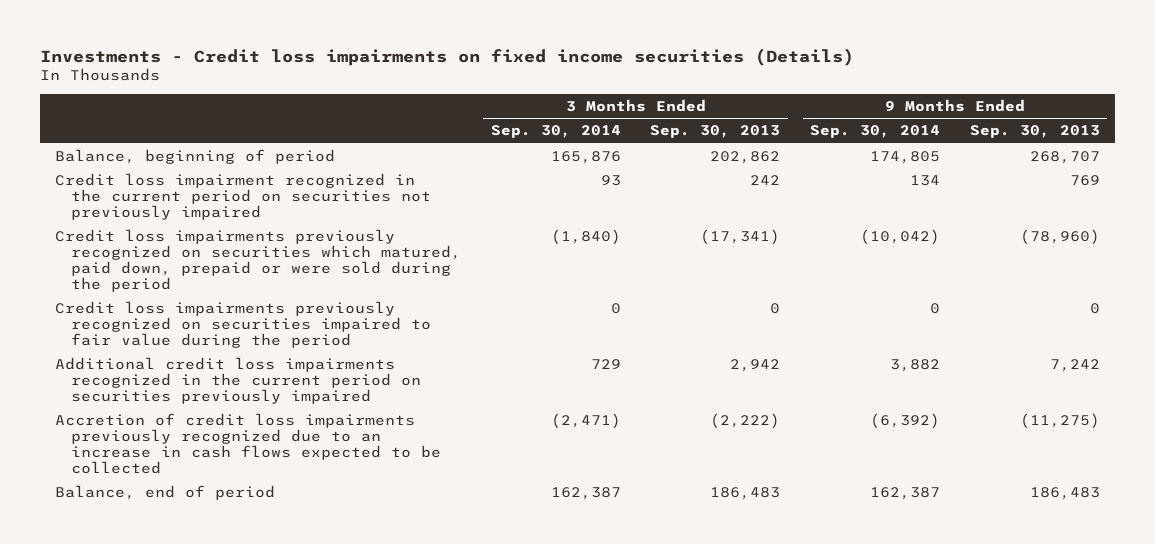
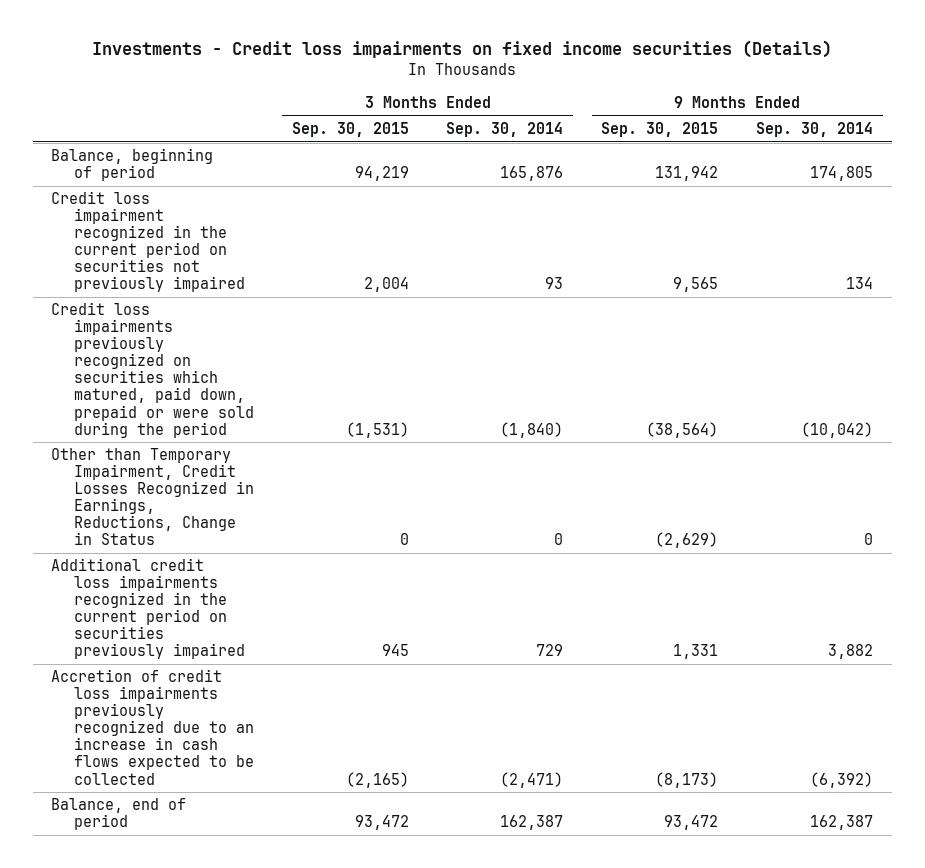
- | 3 Months Ended Sep. 30, 2014 | 3 Months Ended Sep. 30, 2013 | 9 Months Ended Sep. 30, 2014 | 9 Months Ended Sep. 30, 2013
+ | 3 Months Ended Sep. 30, 2015 | 3 Months Ended Sep. 30, 2014 | 9 Months Ended Sep. 30, 2015 | 9 Months Ended Sep. 30, 2014
- Credit loss impairments previously recognized on securities impaired to fair value during the period | 0 | 0 | 0 | 0
+ Other than Temporary Impairment, Credit Losses Recognized in Earnings, Reductions, Change in Status | 0 | 0 | (2,629) | 0

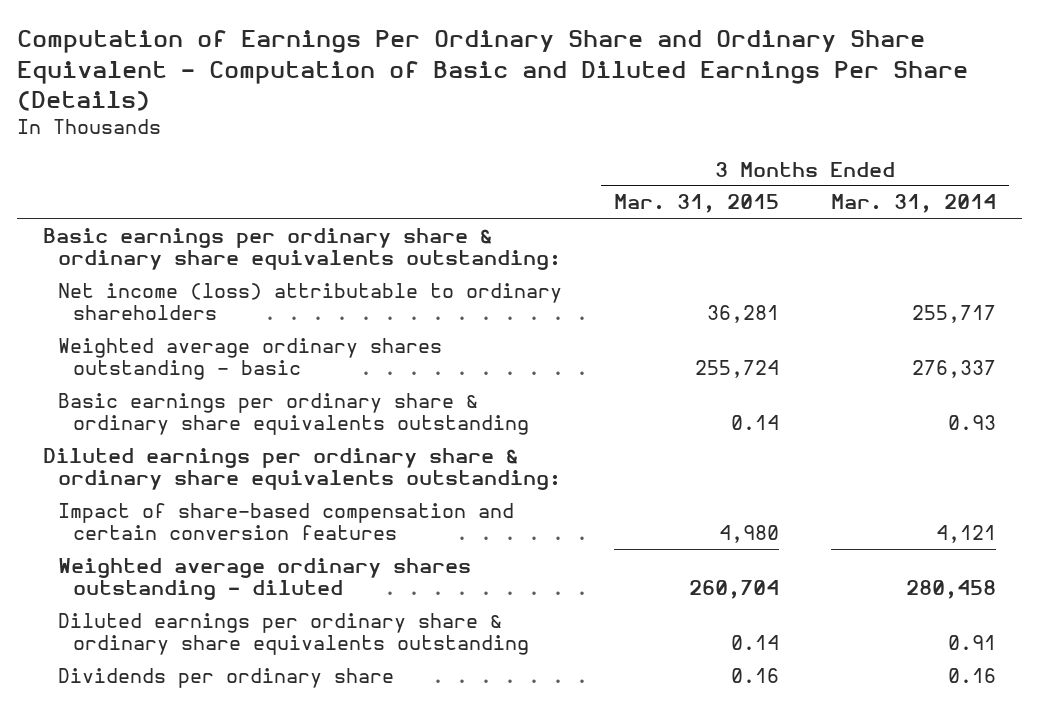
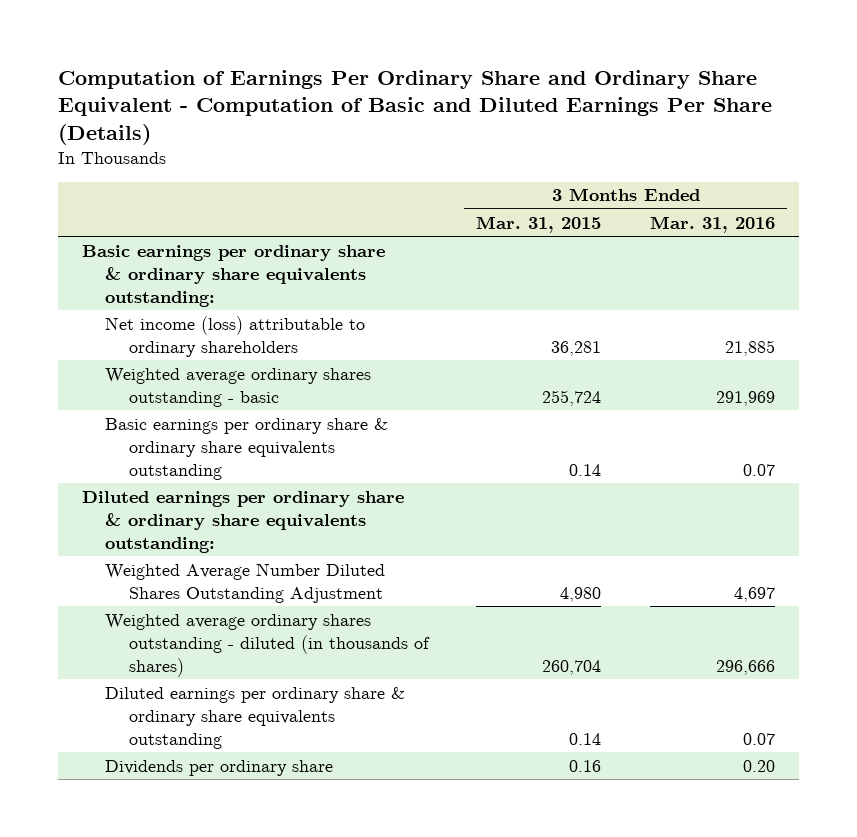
- | 3 Months Ended Mar. 31, 2015 | 3 Months Ended Mar. 31, 2014
+ | 3 Months Ended Mar. 31, 2015 | 3 Months Ended Mar. 31, 2016
- Impact of share-based compensation and certain conversion features | 4,980 | 4,121
- Weighted average ordinary shares outstanding - diluted | 260,704 | 280,458
+ Weighted Average Number Diluted Shares Outstanding Adjustment | 4,980 | 4,697
+ Weighted average ordinary shares outstanding - diluted (in thousands of shares) | 260,704 | 296,666

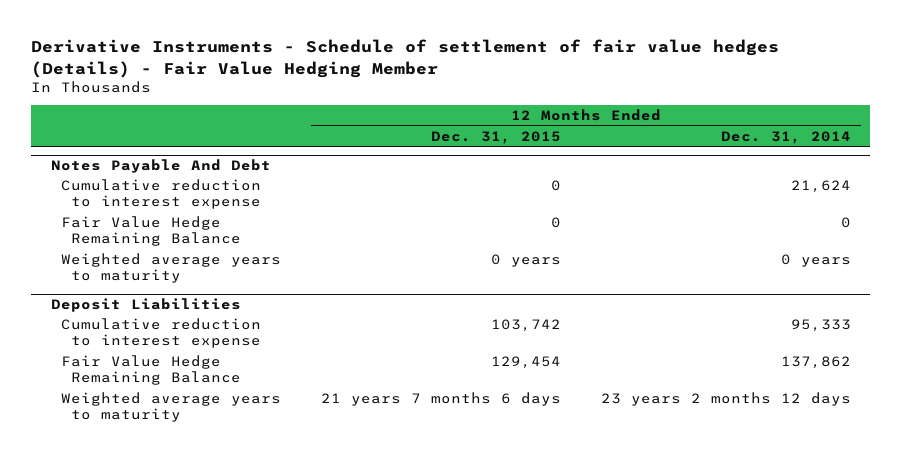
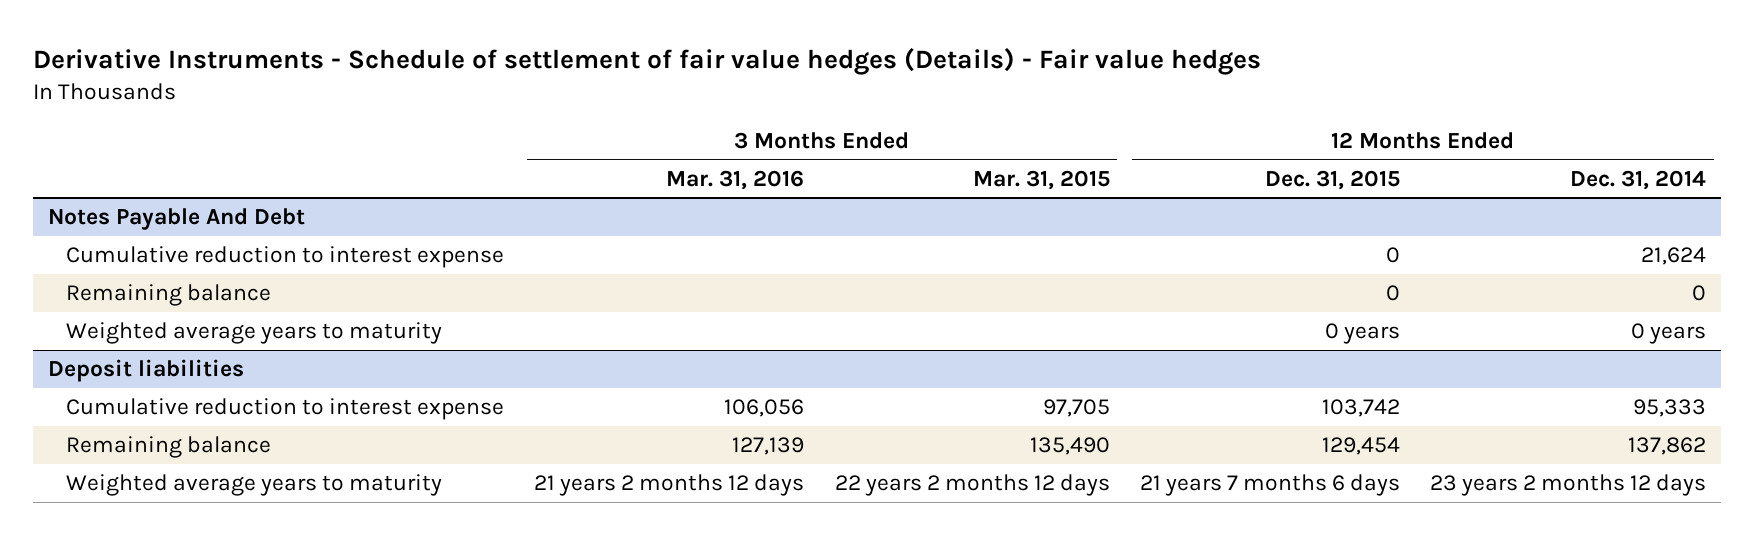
- Derivative Instruments - Schedule of settlement of fair value hedges (Details) - Fair Value Hedging Member
+ Derivative Instruments - Schedule of settlement of fair value hedges (Details) - Fair value hedges
- | 12 Months Ended Dec. 31, 2015 | 12 Months Ended Dec. 31, 2014
+ | 3 Months Ended Mar. 31, 2016 | 3 Months Ended Mar. 31, 2015 | 12 Months Ended Dec. 31, 2015 | 12 Months Ended Dec. 31, 2014
@ Notes Payable And Debt
- Fair Value Hedge Remaining Balance | 0 | 0
+ Remaining balance | | | 0 | 0
- Deposit Liabilities
+ Deposit liabilities
- Fair Value Hedge Remaining Balance | 129,454 | 137,862
+ Remaining balance | 127,139 | 135,490 | 129,454 | 137,862

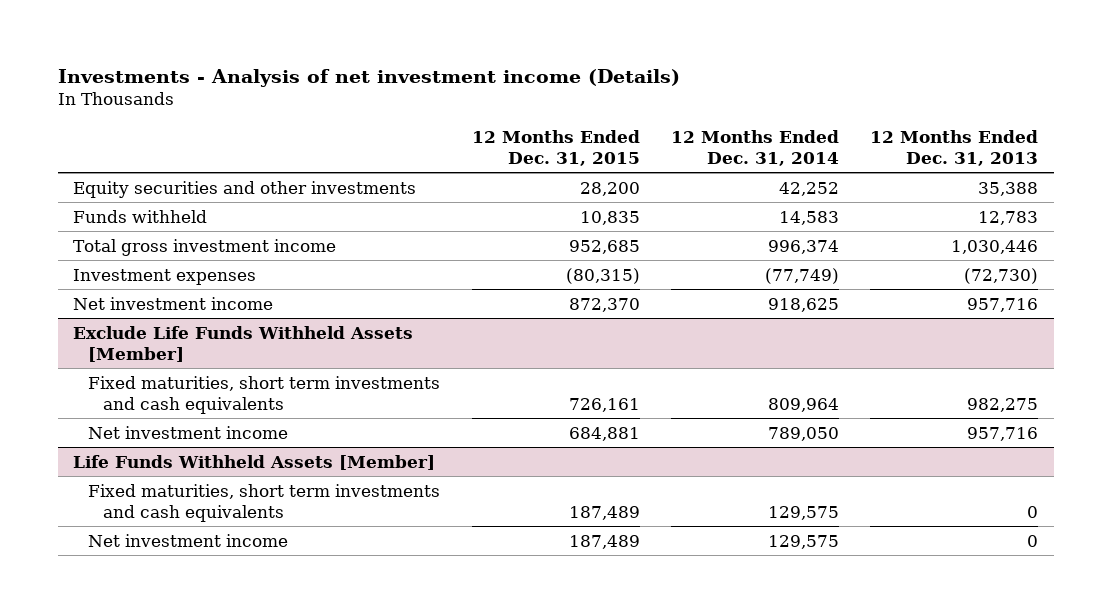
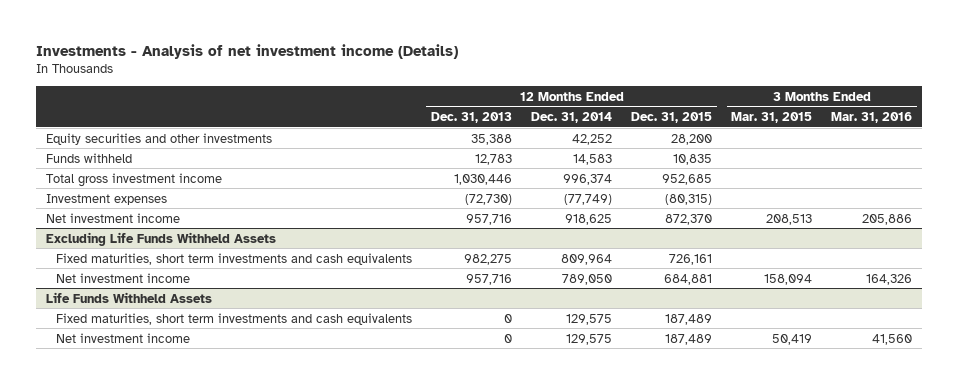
- | 12 Months Ended Dec. 31, 2015 | 12 Months Ended Dec. 31, 2014 | 12 Months Ended Dec. 31, 2013
+ | 12 Months Ended Dec. 31, 2013 | 12 Months Ended Dec. 31, 2014 | 12 Months Ended Dec. 31, 2015 | 3 Months Ended Mar. 31, 2015 | 3 Months Ended Mar. 31, 2016
- Exclude Life Funds Withheld Assets [Member]
+ Excluding Life Funds Withheld Assets
- Life Funds Withheld Assets [Member]
+ Life Funds Withheld Assets

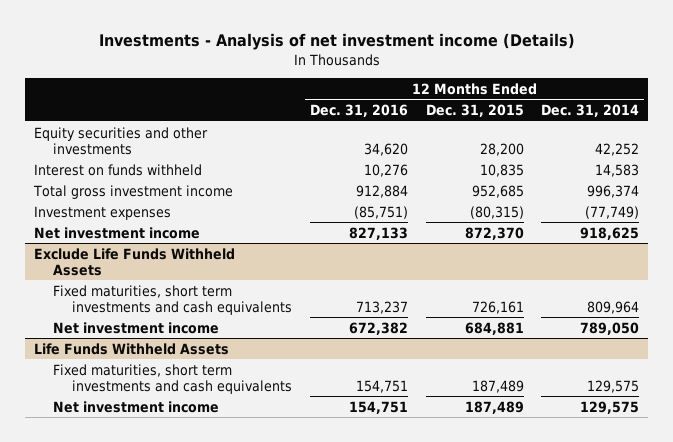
- | 12 Months Ended Dec. 31, 2013 | 12 Months Ended Dec. 31, 2014 | 12 Months Ended Dec. 31, 2015 | 3 Months Ended Mar. 31, 2015 | 3 Months Ended Mar. 31, 2016
+ | 12 Months Ended Dec. 31, 2016 | 12 Months Ended Dec. 31, 2015 | 12 Months Ended Dec. 31, 2014
- Funds withheld | 12,783 | 14,583 | 10,835 | |
+ Interest on funds withheld | 10,276 | 10,835 | 14,583
- Excluding Life Funds Withheld Assets
+ Exclude Life Funds Withheld Assets

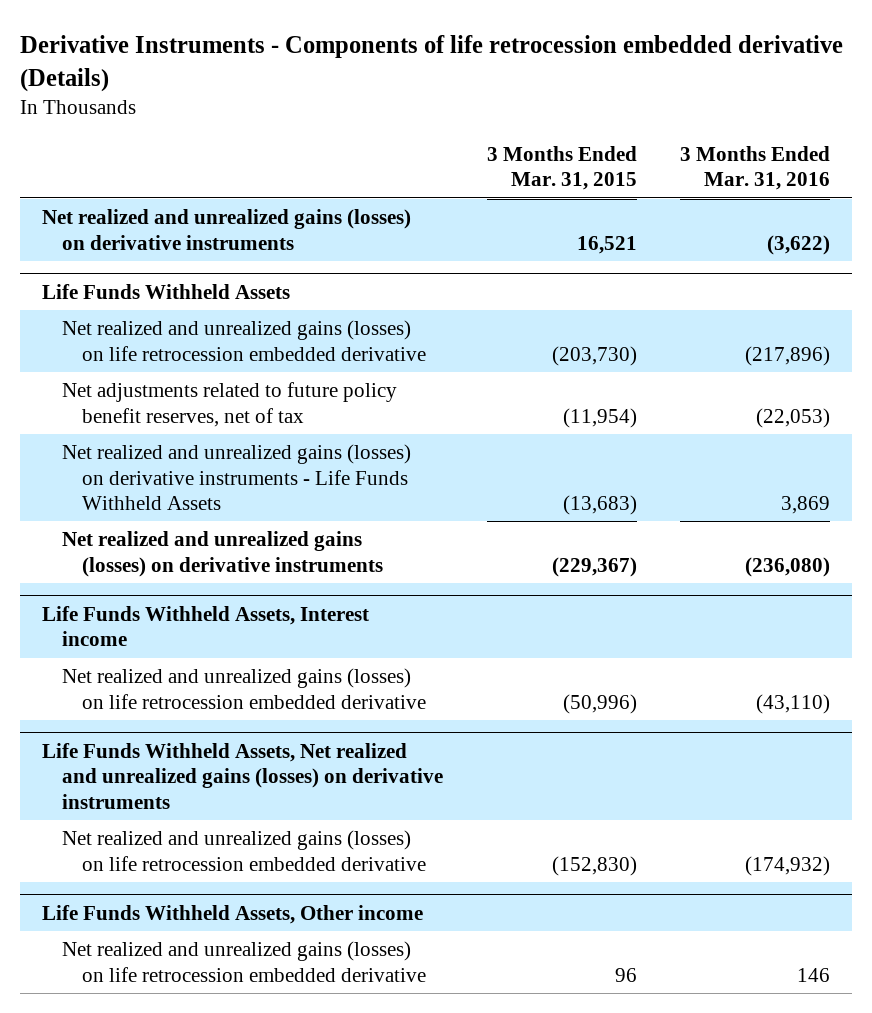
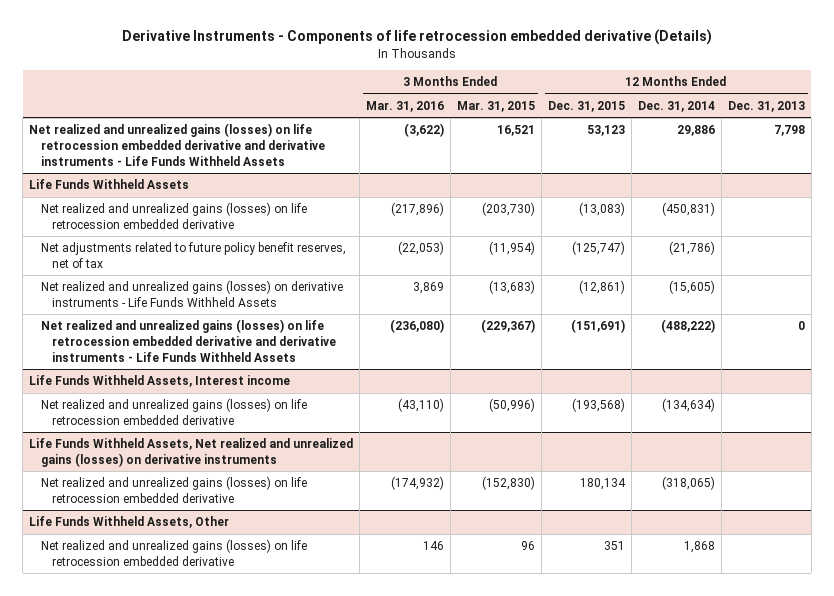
- | 3 Months Ended Mar. 31, 2015 | 3 Months Ended Mar. 31, 2016
+ | 3 Months Ended Mar. 31, 2016 | 3 Months Ended Mar. 31, 2015 | 12 Months Ended Dec. 31, 2015 | 12 Months Ended Dec. 31, 2014 | 12 Months Ended Dec. 31, 2013
- Net realized and unrealized gains (losses) on derivative instruments | 16,521 | (3,622)
+ Net realized and unrealized gains (losses) on life retrocession embedded derivative and derivative instruments - Life Funds Withheld Assets | (3,622) | 16,521 | 53,123 | 29,886 | 7,798
@ Life Funds Withheld Assets
- Net realized and unrealized gains (losses) on derivative instruments | (229,367) | (236,080)
+ Net realized and unrealized gains (losses) on life retrocession embedded derivative and derivative instruments - Life Funds Withheld Assets | (236,080) | (229,367) | (151,691) | (488,222) | 0
- Life Funds Withheld Assets, Other income
+ Life Funds Withheld Assets, Other

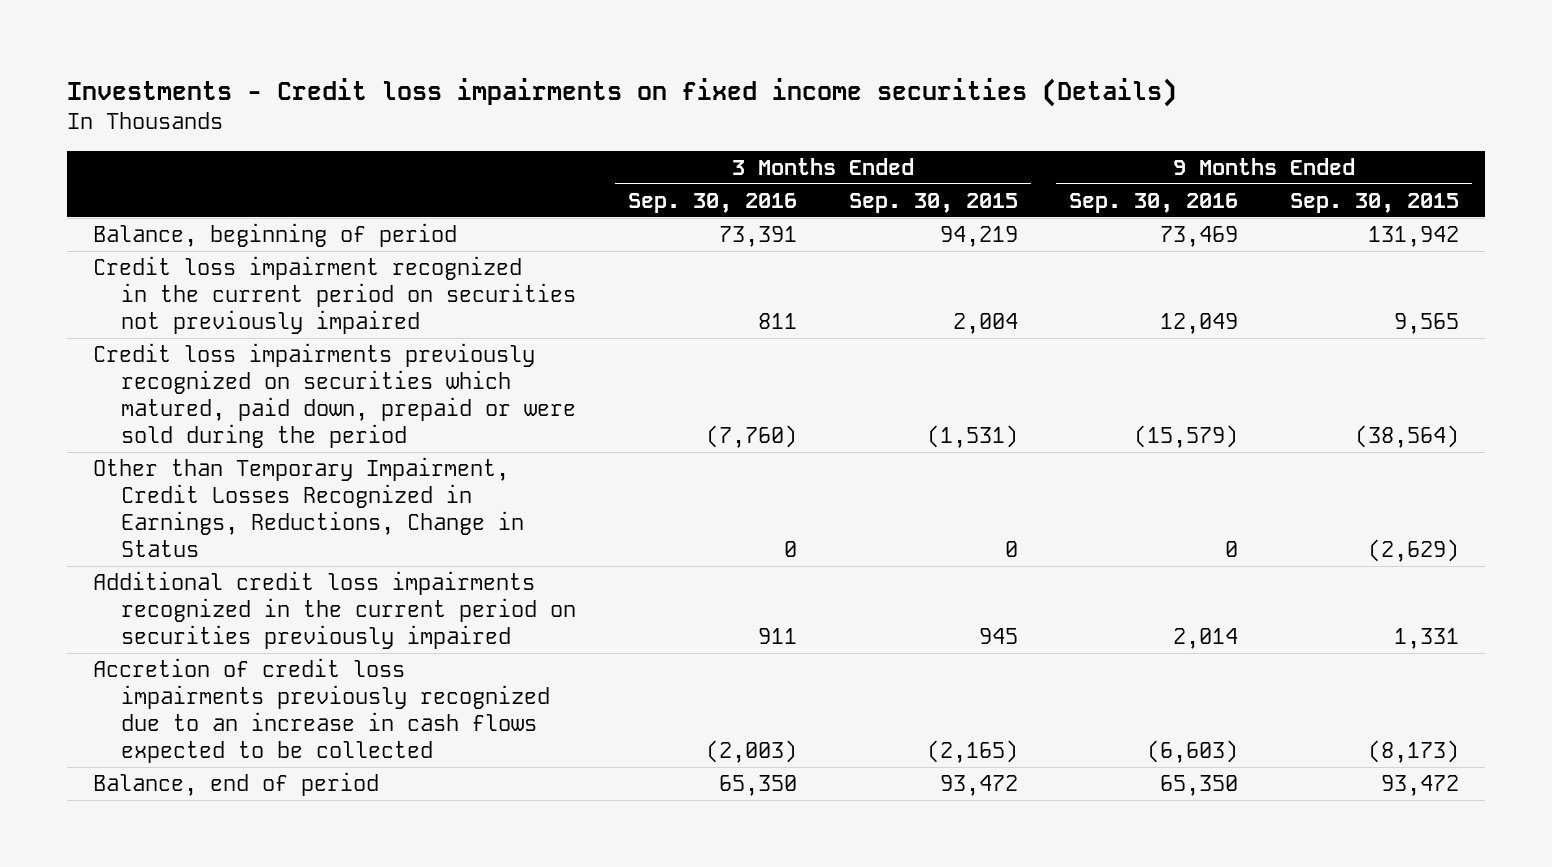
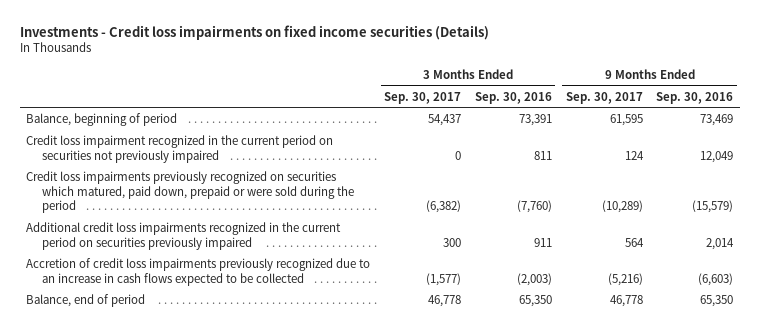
- | 3 Months Ended Sep. 30, 2016 | 3 Months Ended Sep. 30, 2015 | 9 Months Ended Sep. 30, 2016 | 9 Months Ended Sep. 30, 2015
+ | 3 Months Ended Sep. 30, 2017 | 3 Months Ended Sep. 30, 2016 | 9 Months Ended Sep. 30, 2017 | 9 Months Ended Sep. 30, 2016
- Other than Temporary Impairment, Credit Losses Recognized in Earnings, Reductions, Change in Status | 0 | 0 | 0 | (2,629)

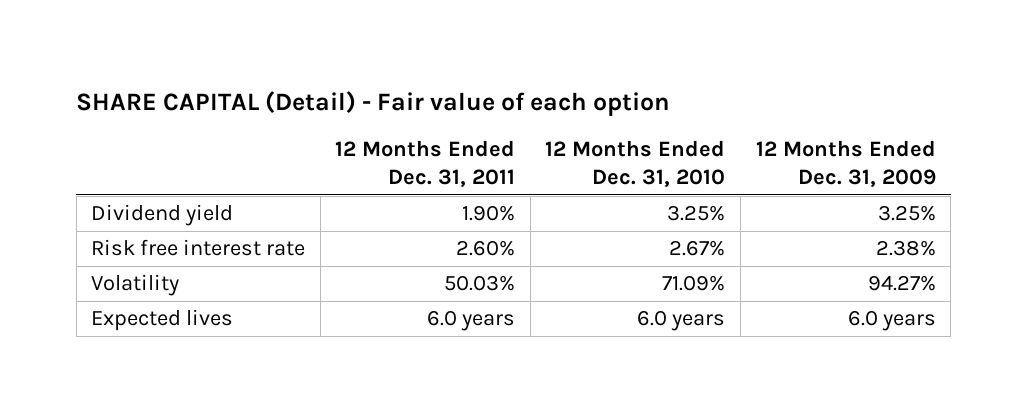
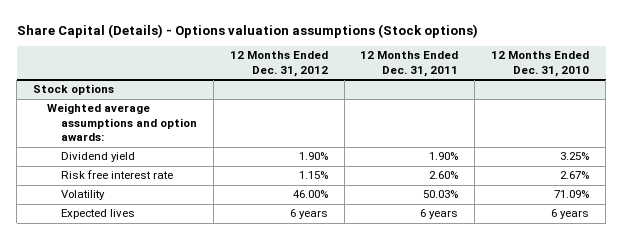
- SHARE CAPITAL (Detail) - Fair value of each option
+ Share Capital (Details) - Options valuation assumptions (Stock options)
- | 12 Months Ended Dec. 31, 2011 | 12 Months Ended Dec. 31, 2010 | 12 Months Ended Dec. 31, 2009
+ | 12 Months Ended Dec. 31, 2012 | 12 Months Ended Dec. 31, 2011 | 12 Months Ended Dec. 31, 2010
+ Stock options
+ Weighted average assumptions and option awards:
- Expected lives | 6.0 years | 6.0 years | 6.0 years
+ Expected lives | 6 years | 6 years | 6 years

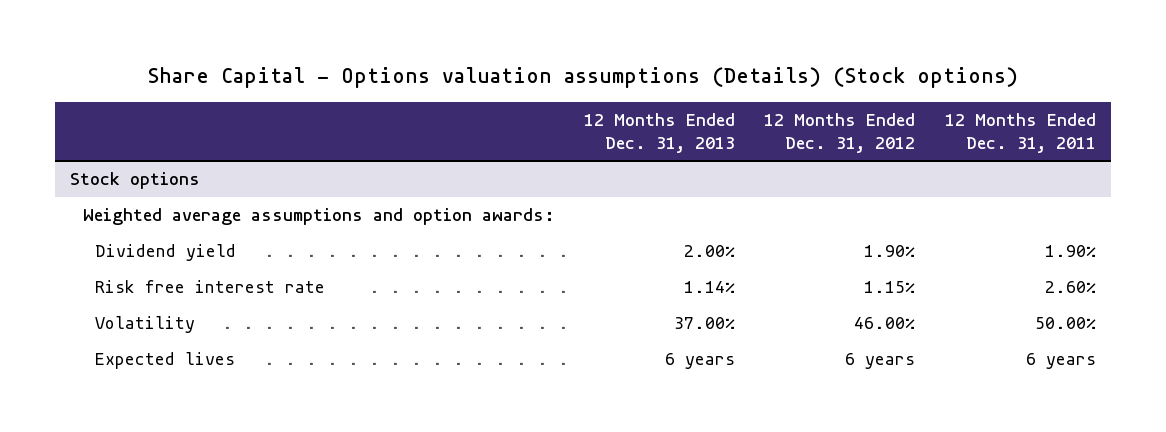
- Share Capital (Details) - Options valuation assumptions (Stock options)
+ Share Capital - Options valuation assumptions (Details) (Stock options)
- | 12 Months Ended Dec. 31, 2012 | 12 Months Ended Dec. 31, 2011 | 12 Months Ended Dec. 31, 2010
+ | 12 Months Ended Dec. 31, 2013 | 12 Months Ended Dec. 31, 2012 | 12 Months Ended Dec. 31, 2011
@ Stock options
- Volatility | 46.00% | 50.03% | 71.09%
+ Volatility | 37.00% | 46.00% | 50.00%

